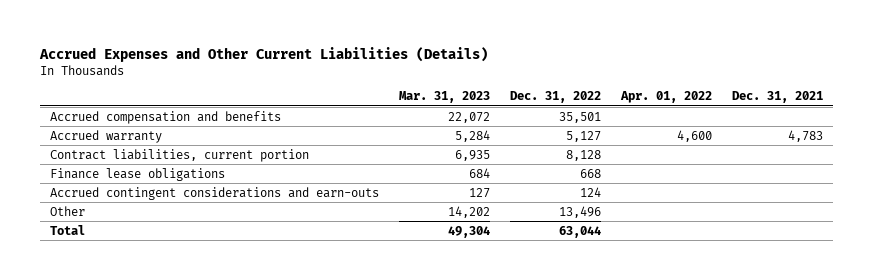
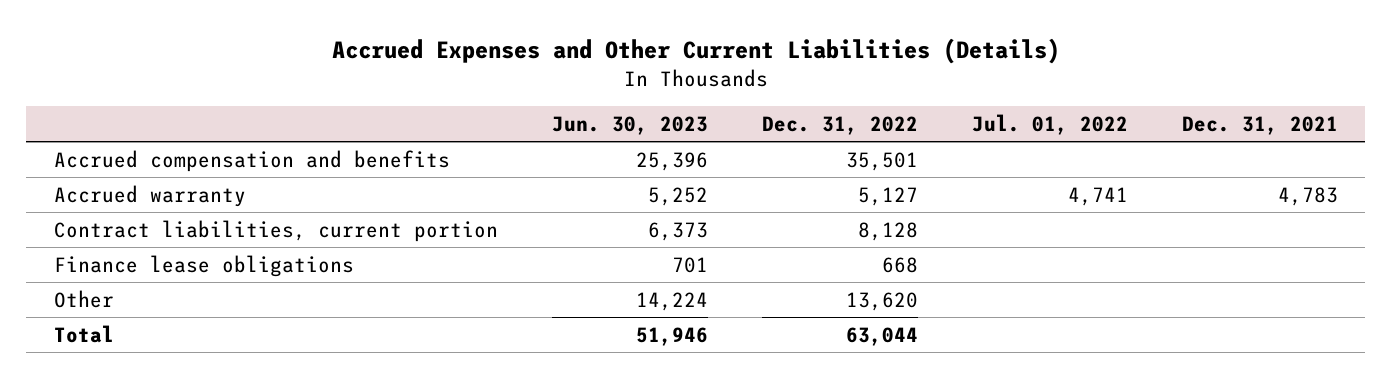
- | Mar. 31, 2023 | Dec. 31, 2022 | Apr. 01, 2022 | Dec. 31, 2021
+ | Jun. 30, 2023 | Dec. 31, 2022 | Jul. 01, 2022 | Dec. 31, 2021
- Accrued contingent considerations and earn-outs | 127 | 124 | |
- Other | 14,202 | 13,496 | |
+ Other | 14,224 | 13,620 | |

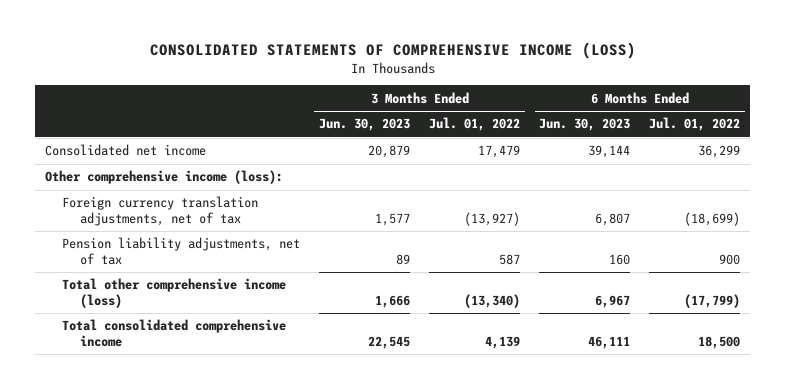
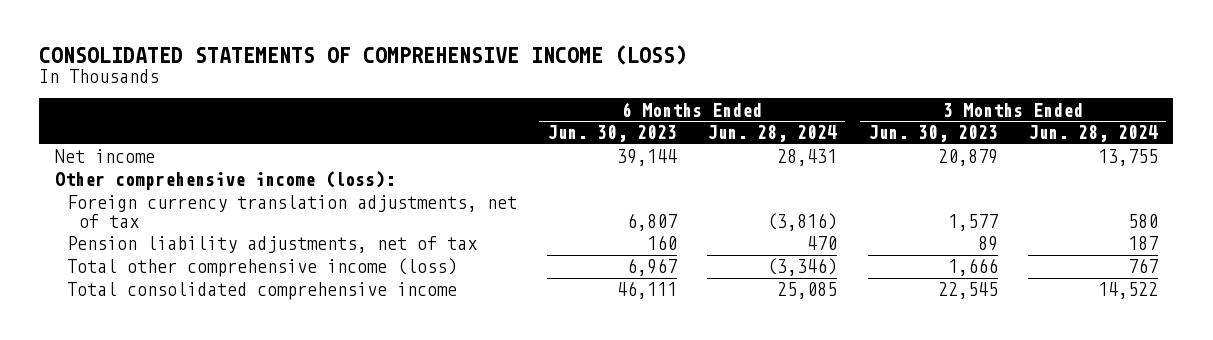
- | 3 Months Ended Jun. 30, 2023 | 3 Months Ended Jul. 01, 2022 | 6 Months Ended Jun. 30, 2023 | 6 Months Ended Jul. 01, 2022
+ | 6 Months Ended Jun. 30, 2023 | 6 Months Ended Jun. 28, 2024 | 3 Months Ended Jun. 30, 2023 | 3 Months Ended Jun. 28, 2024
- Consolidated net income | 20,879 | 17,479 | 39,144 | 36,299
+ Net income | 39,144 | 28,431 | 20,879 | 13,755

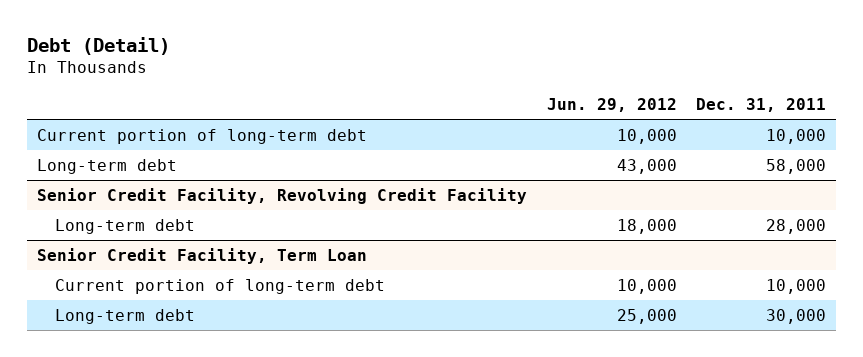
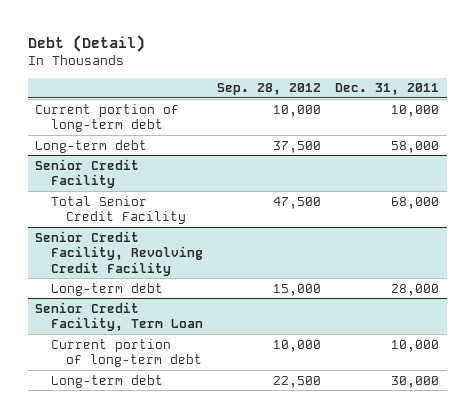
- | Jun. 29, 2012 | Dec. 31, 2011
+ | Sep. 28, 2012 | Dec. 31, 2011
+ Senior Credit Facility
+ Total Senior Credit Facility | 47,500 | 68,000

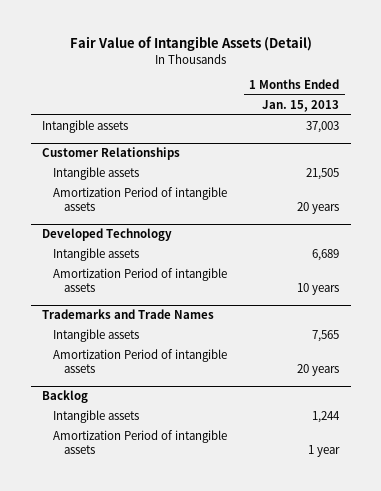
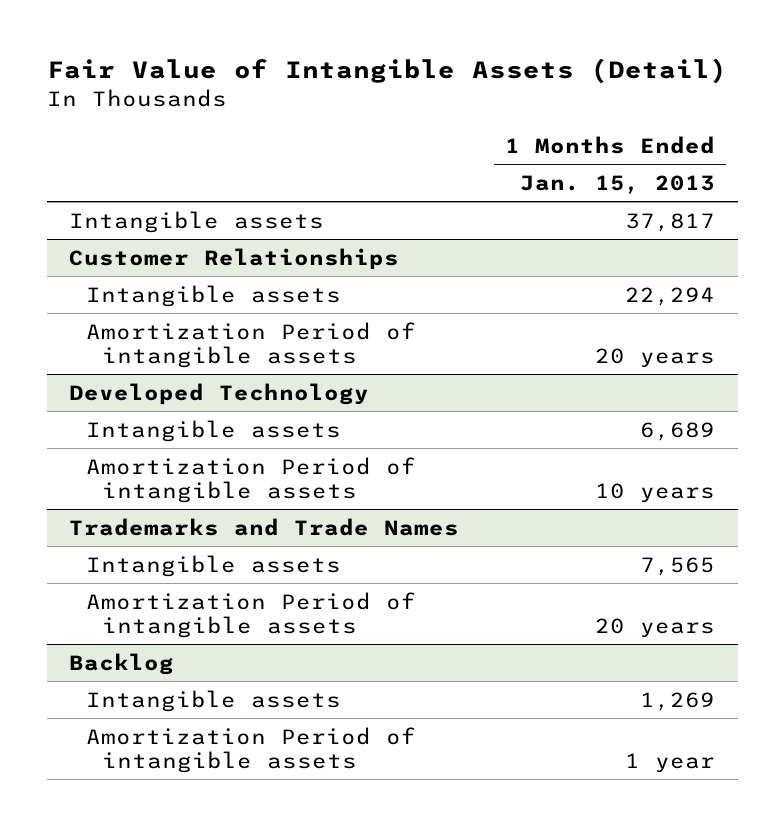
- Intangible assets | 37,003
+ Intangible assets | 37,817
@ Customer Relationships
- Intangible assets | 21,505
+ Intangible assets | 22,294
@ Backlog
- Intangible assets | 1,244
+ Intangible assets | 1,269

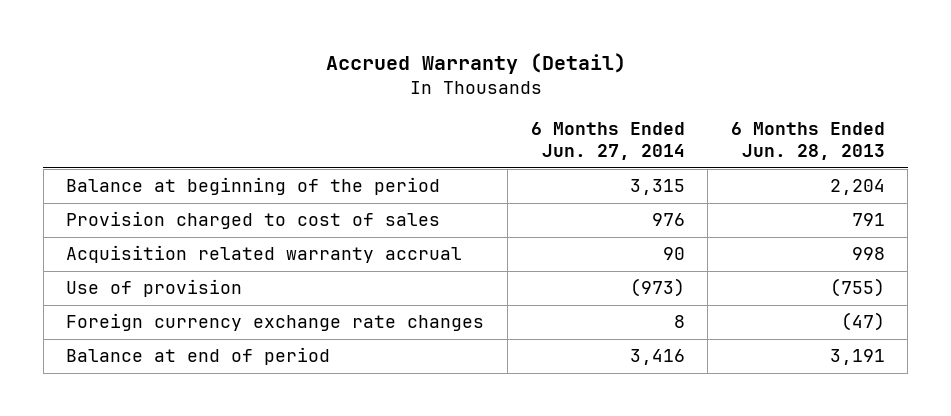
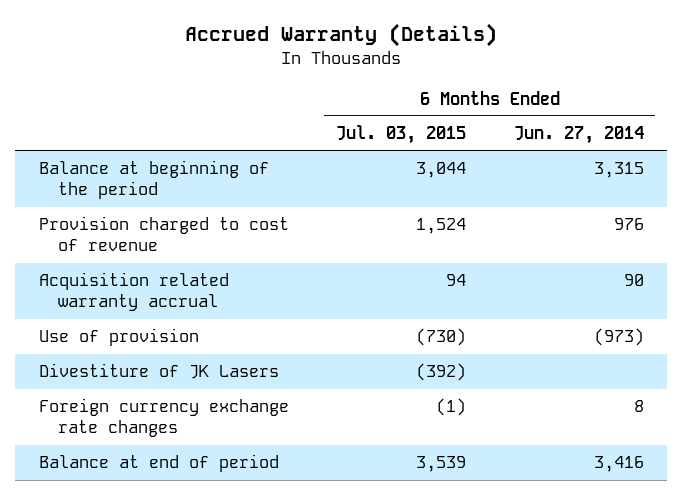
- Accrued Warranty (Detail)
+ Accrued Warranty (Details)
- | 6 Months Ended Jun. 27, 2014 | 6 Months Ended Jun. 28, 2013
+ | 6 Months Ended Jul. 03, 2015 | 6 Months Ended Jun. 27, 2014
- Provision charged to cost of sales | 976 | 791
+ Provision charged to cost of revenue | 1,524 | 976
+ Divestiture of JK Lasers | (392) |

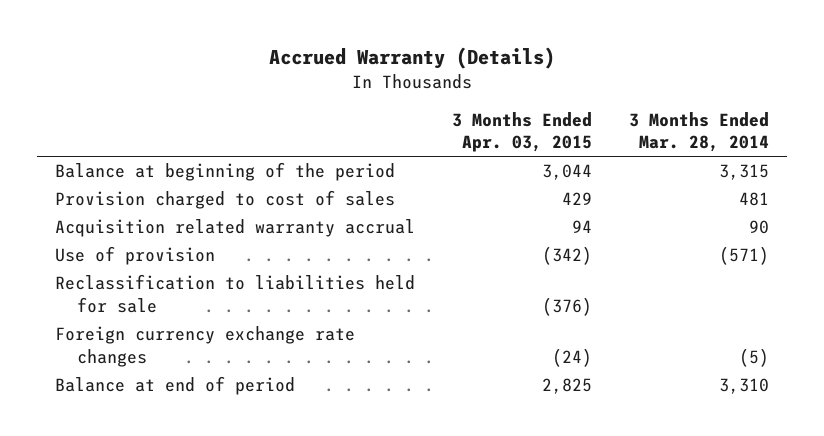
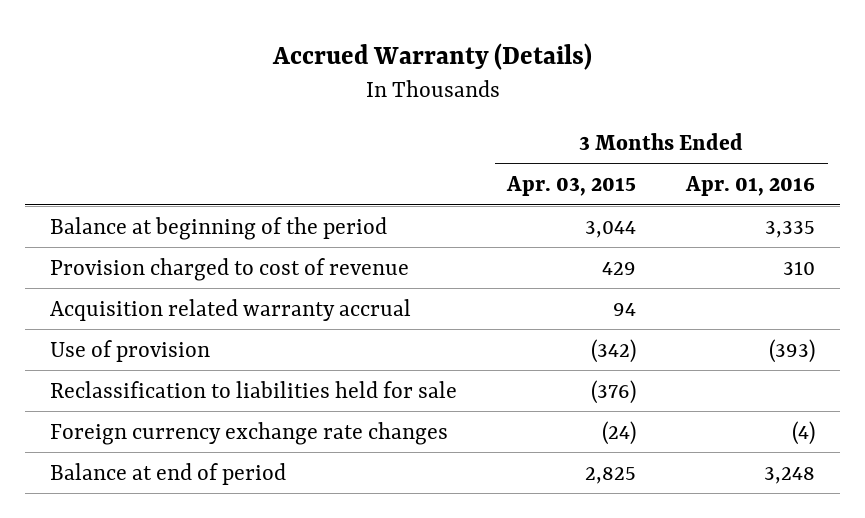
- | 3 Months Ended Apr. 03, 2015 | 3 Months Ended Mar. 28, 2014
+ | 3 Months Ended Apr. 03, 2015 | 3 Months Ended Apr. 01, 2016
- Provision charged to cost of sales | 429 | 481
+ Provision charged to cost of revenue | 429 | 310

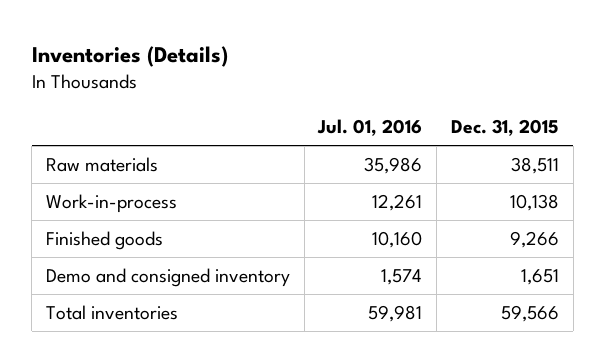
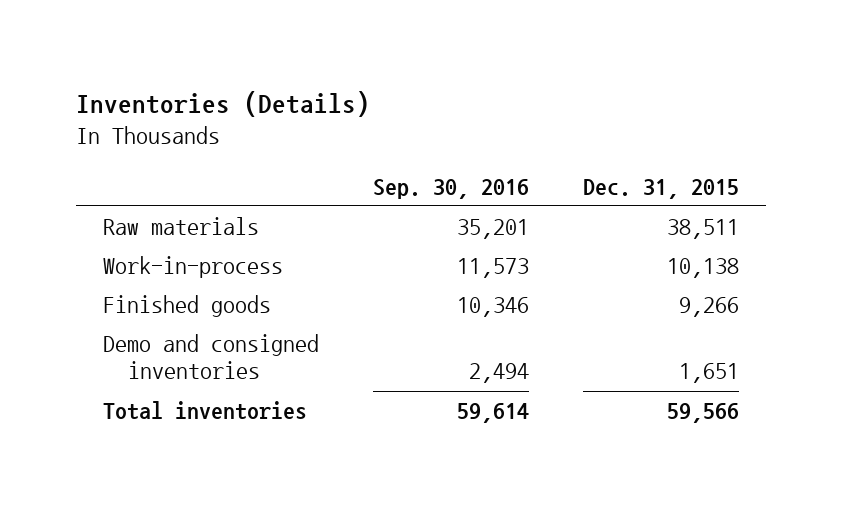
- | Jul. 01, 2016 | Dec. 31, 2015
+ | Sep. 30, 2016 | Dec. 31, 2015
- Demo and consigned inventory | 1,574 | 1,651
+ Demo and consigned inventories | 2,494 | 1,651

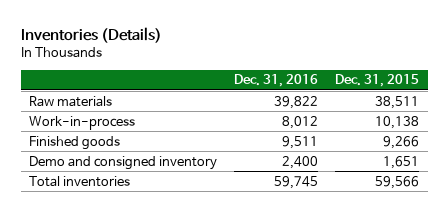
- | Sep. 30, 2016 | Dec. 31, 2015
+ | Dec. 31, 2016 | Dec. 31, 2015
- Demo and consigned inventories | 2,494 | 1,651
+ Demo and consigned inventory | 2,400 | 1,651

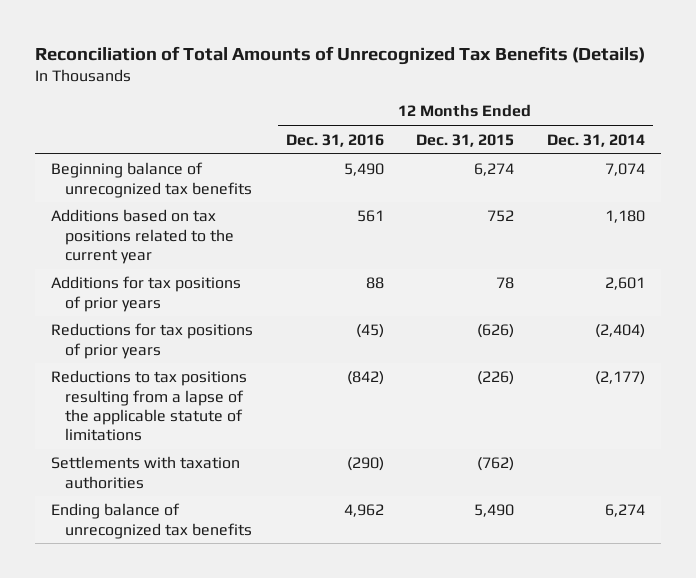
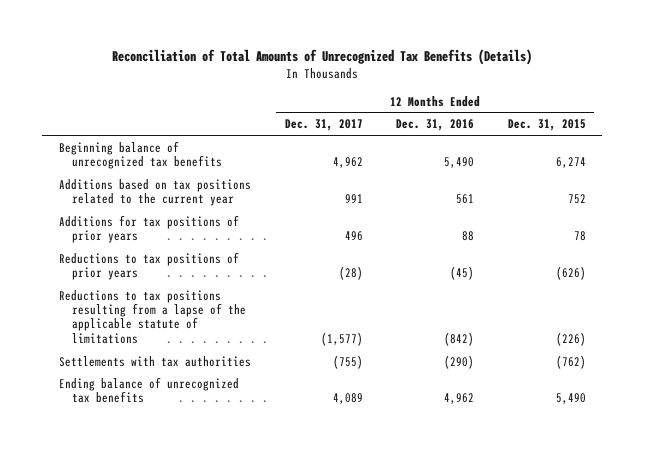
- | 12 Months Ended Dec. 31, 2016 | 12 Months Ended Dec. 31, 2015 | 12 Months Ended Dec. 31, 2014
+ | 12 Months Ended Dec. 31, 2017 | 12 Months Ended Dec. 31, 2016 | 12 Months Ended Dec. 31, 2015
- Reductions for tax positions of prior years | (45) | (626) | (2,404)
+ Reductions to tax positions of prior years | (28) | (45) | (626)
- Settlements with taxation authorities | (290) | (762) |
+ Settlements with tax authorities | (755) | (290) | (762)

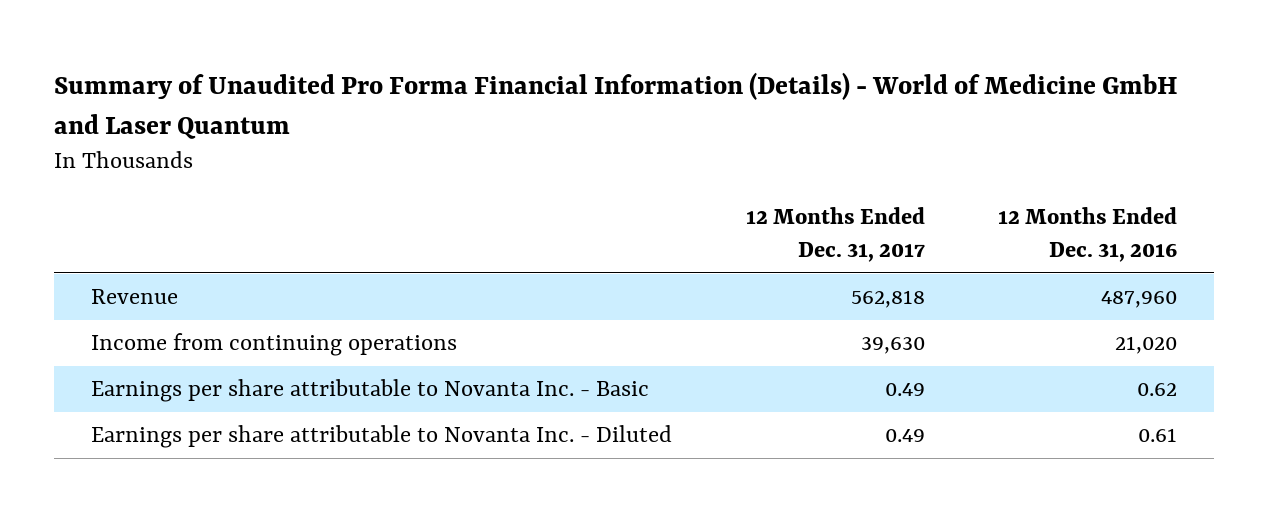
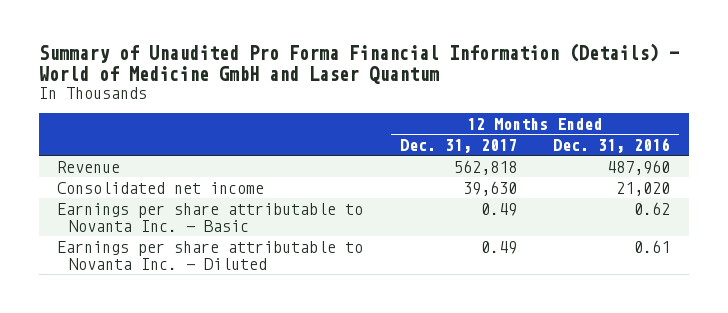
- Income from continuing operations | 39,630 | 21,020
+ Consolidated net income | 39,630 | 21,020

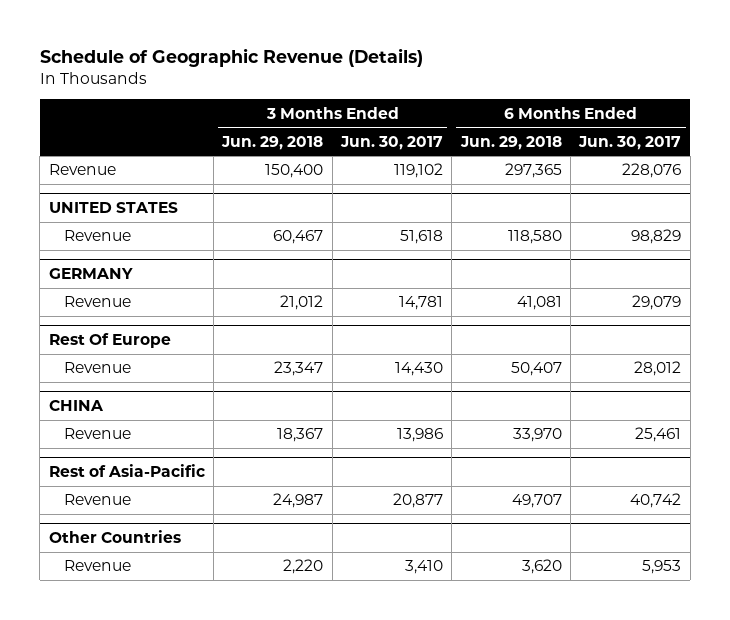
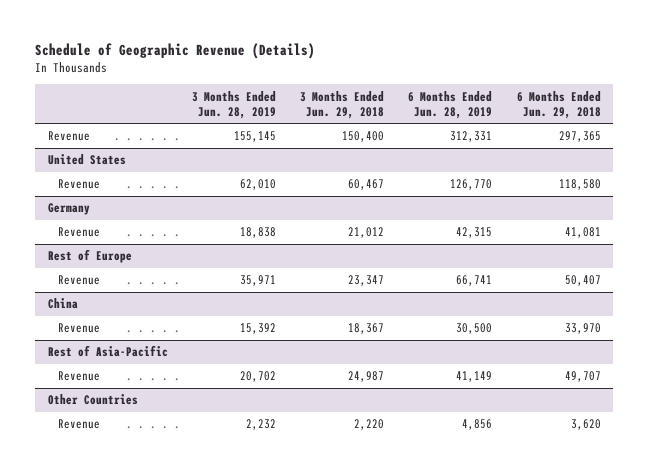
- | 3 Months Ended Jun. 29, 2018 | 3 Months Ended Jun. 30, 2017 | 6 Months Ended Jun. 29, 2018 | 6 Months Ended Jun. 30, 2017
+ | 3 Months Ended Jun. 28, 2019 | 3 Months Ended Jun. 29, 2018 | 6 Months Ended Jun. 28, 2019 | 6 Months Ended Jun. 29, 2018
- UNITED STATES
+ United States
- GERMANY
+ Germany
- Rest Of Europe
+ Rest of Europe
- CHINA
+ China

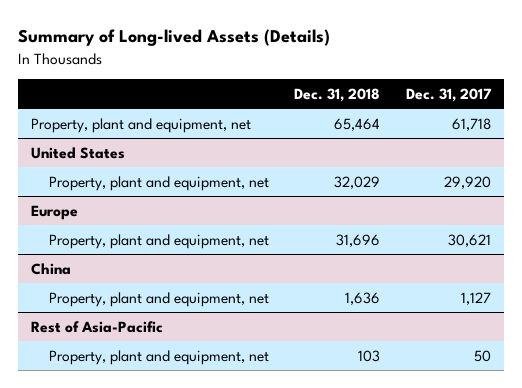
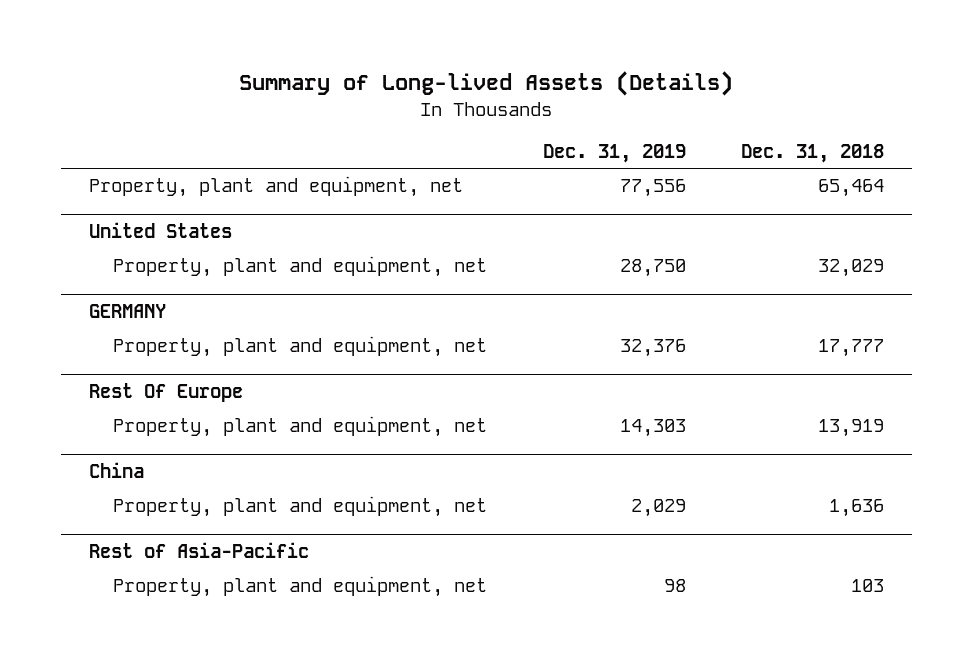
- | Dec. 31, 2018 | Dec. 31, 2017
+ | Dec. 31, 2019 | Dec. 31, 2018
- Europe
- Property, plant and equipment, net | 31,696 | 30,621
+ GERMANY
+ Property, plant and equipment, net | 32,376 | 17,777
+ Rest Of Europe
+ Property, plant and equipment, net | 14,303 | 13,919

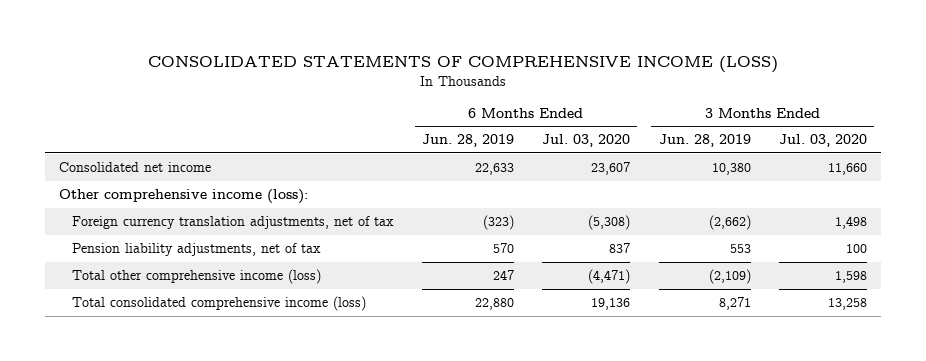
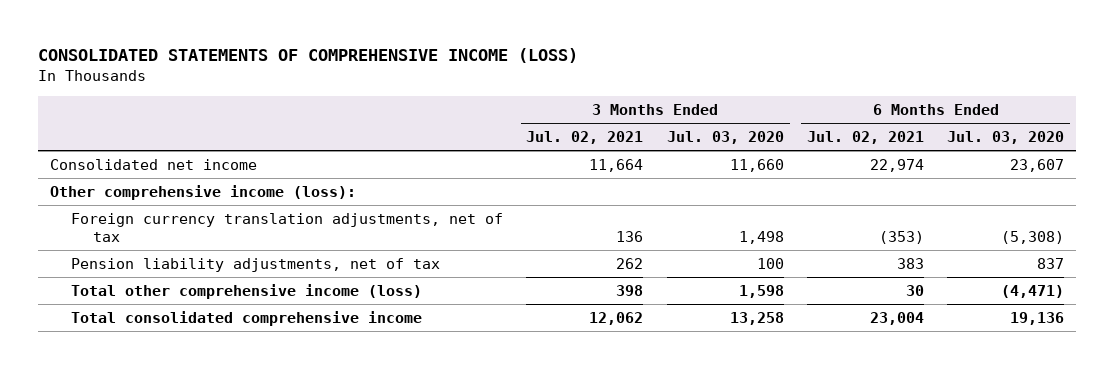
- | 6 Months Ended Jun. 28, 2019 | 6 Months Ended Jul. 03, 2020 | 3 Months Ended Jun. 28, 2019 | 3 Months Ended Jul. 03, 2020
+ | 3 Months Ended Jul. 02, 2021 | 3 Months Ended Jul. 03, 2020 | 6 Months Ended Jul. 02, 2021 | 6 Months Ended Jul. 03, 2020
- Total consolidated comprehensive income (loss) | 22,880 | 19,136 | 8,271 | 13,258
+ Total consolidated comprehensive income | 12,062 | 13,258 | 23,004 | 19,136

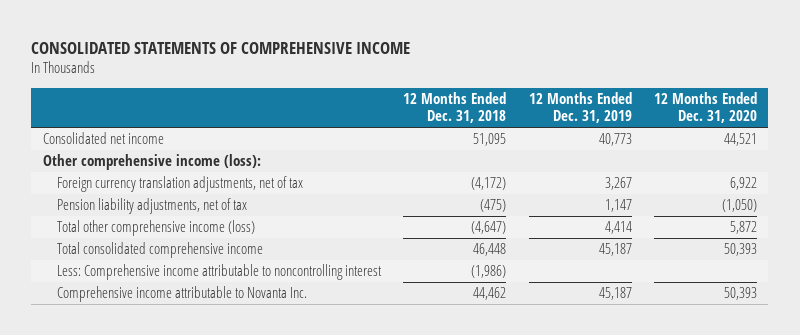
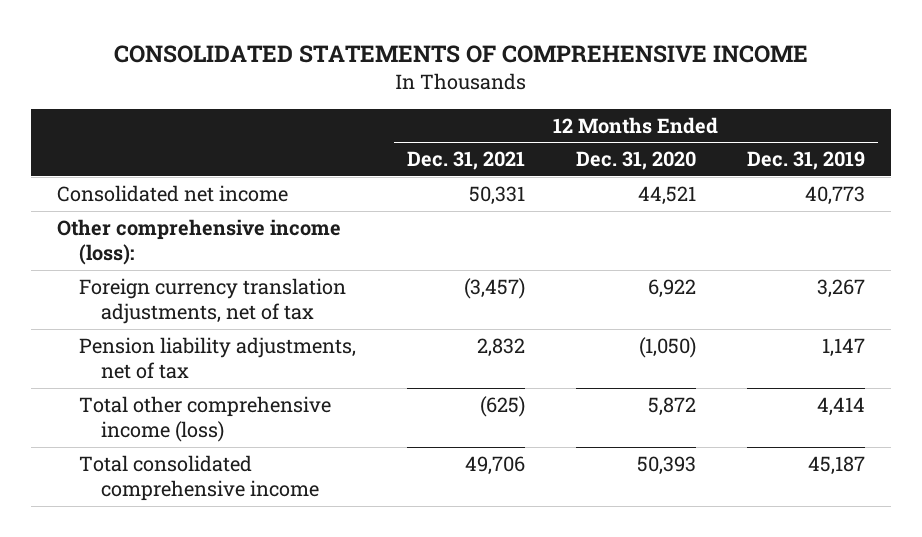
- | 12 Months Ended Dec. 31, 2018 | 12 Months Ended Dec. 31, 2019 | 12 Months Ended Dec. 31, 2020
+ | 12 Months Ended Dec. 31, 2021 | 12 Months Ended Dec. 31, 2020 | 12 Months Ended Dec. 31, 2019
- Less: Comprehensive income attributable to noncontrolling interest | (1,986) | |
- Comprehensive income attributable to Novanta Inc. | 44,462 | 45,187 | 50,393

